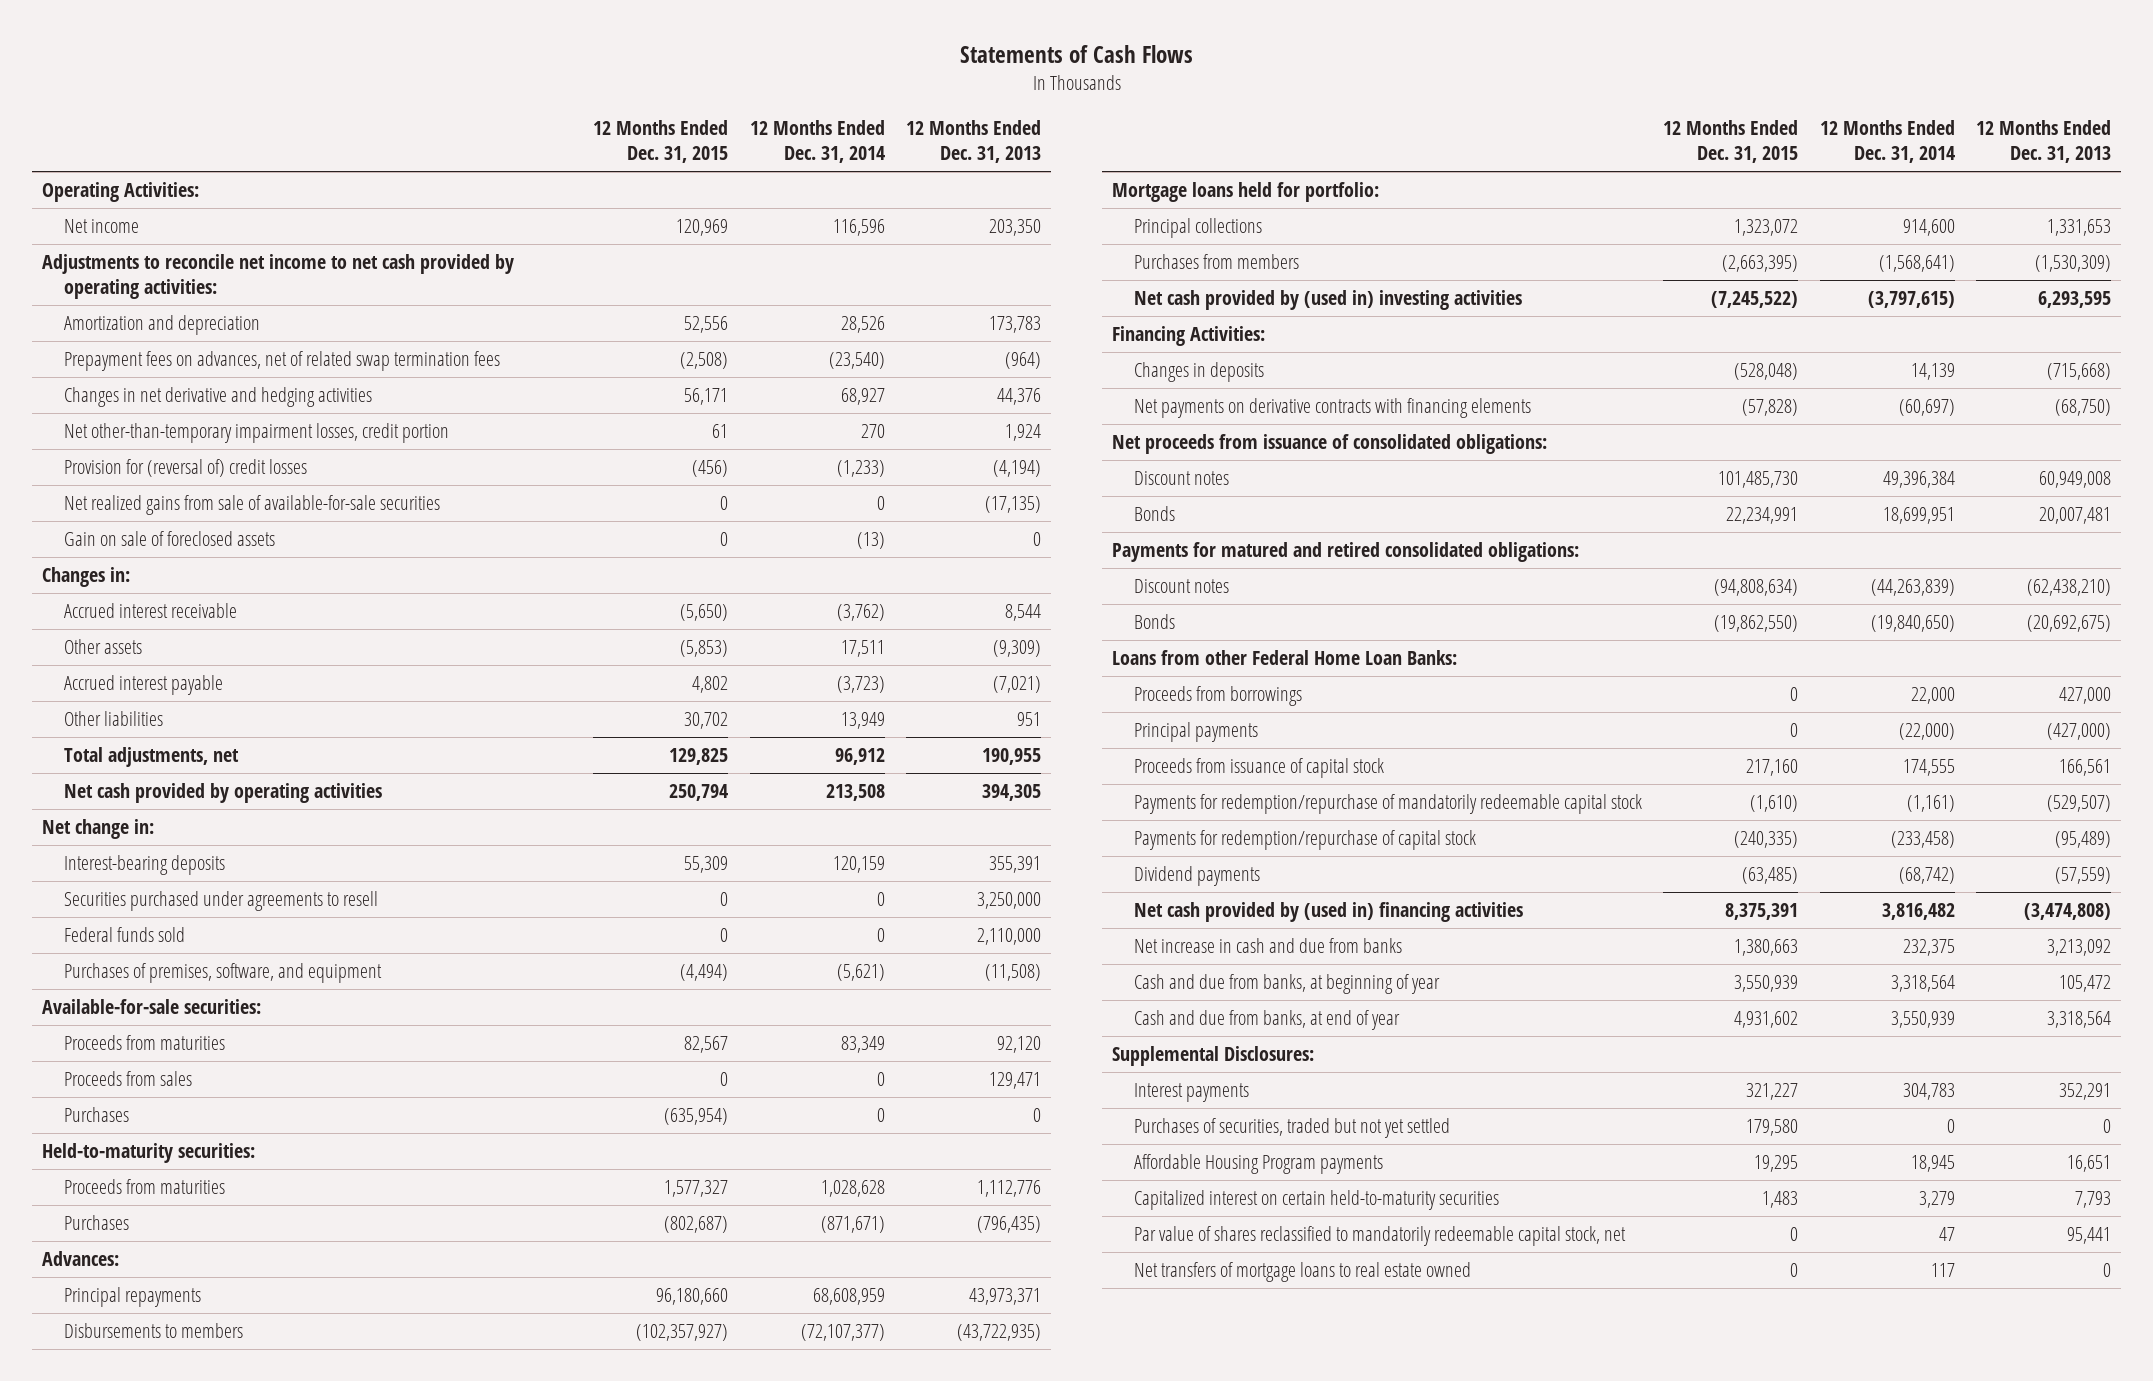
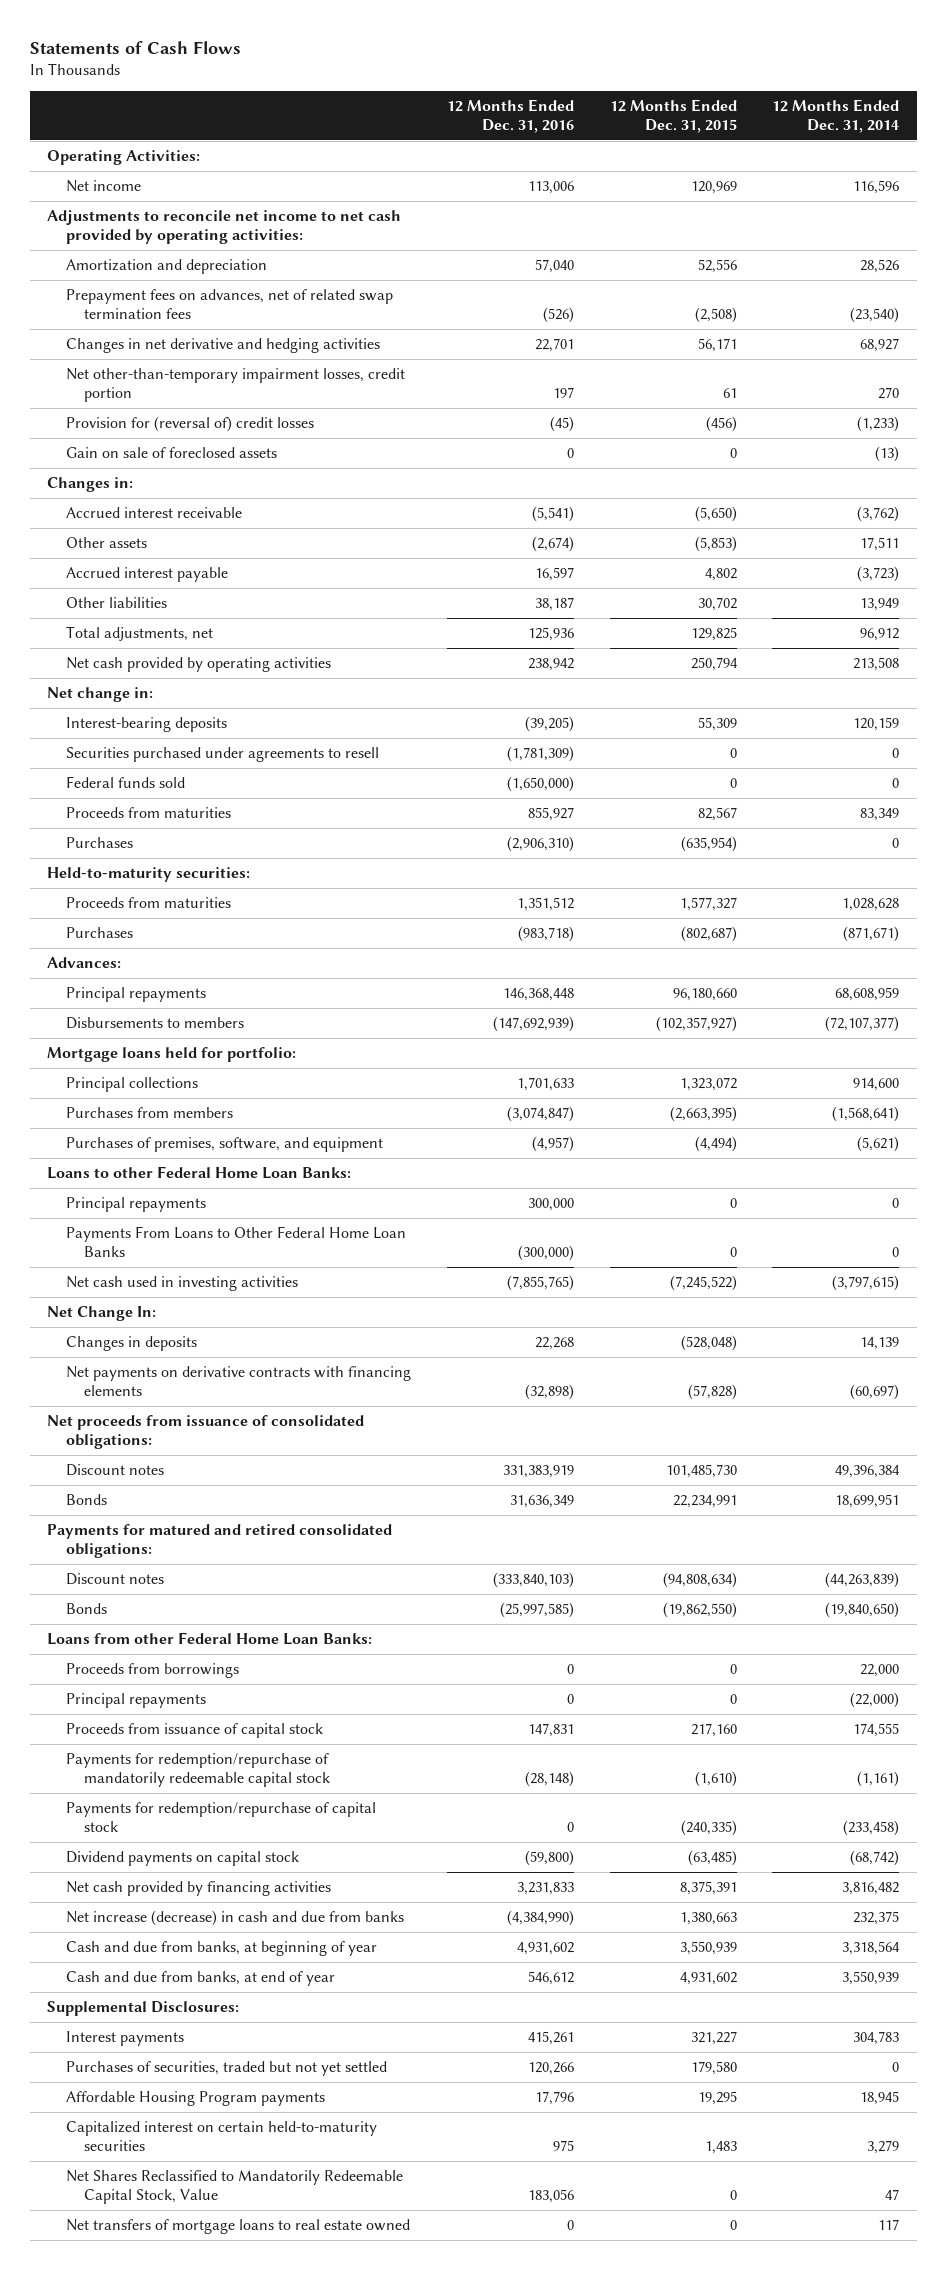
- | 12 Months Ended Dec. 31, 2015 | 12 Months Ended Dec. 31, 2014 | 12 Months Ended Dec. 31, 2013
+ | 12 Months Ended Dec. 31, 2016 | 12 Months Ended Dec. 31, 2015 | 12 Months Ended Dec. 31, 2014
- Net realized gains from sale of available-for-sale securities | 0 | 0 | (17,135)
- Available-for-sale securities:
- Proceeds from sales | 0 | 0 | 129,471
- Net cash provided by (used in) investing activities | (7,245,522) | (3,797,615) | 6,293,595
- Financing Activities:
moved down: Purchases of premises, software, and equipment | (4,957) | (4,494) | (5,621)
+ Loans to other Federal Home Loan Banks:
+ Principal repayments | 300,000 | 0 | 0
+ Payments From Loans to Other Federal Home Loan Banks | (300,000) | 0 | 0
+ Net cash used in investing activities | (7,855,765) | (7,245,522) | (3,797,615)
+ Net Change In:
- Principal payments | 0 | (22,000) | (427,000)
+ Principal repayments | 0 | 0 | (22,000)
- Dividend payments | (63,485) | (68,742) | (57,559)
- Net cash provided by (used in) financing activities | 8,375,391 | 3,816,482 | (3,474,808)
- Net increase in cash and due from banks | 1,380,663 | 232,375 | 3,213,092
+ Dividend payments on capital stock | (59,800) | (63,485) | (68,742)
+ Net cash provided by financing activities | 3,231,833 | 8,375,391 | 3,816,482
+ Net increase (decrease) in cash and due from banks | (4,384,990) | 1,380,663 | 232,375
- Par value of shares reclassified to mandatorily redeemable capital stock, net | 0 | 47 | 95,441
+ Net Shares Reclassified to Mandatorily Redeemable Capital Stock, Value | 183,056 | 0 | 47

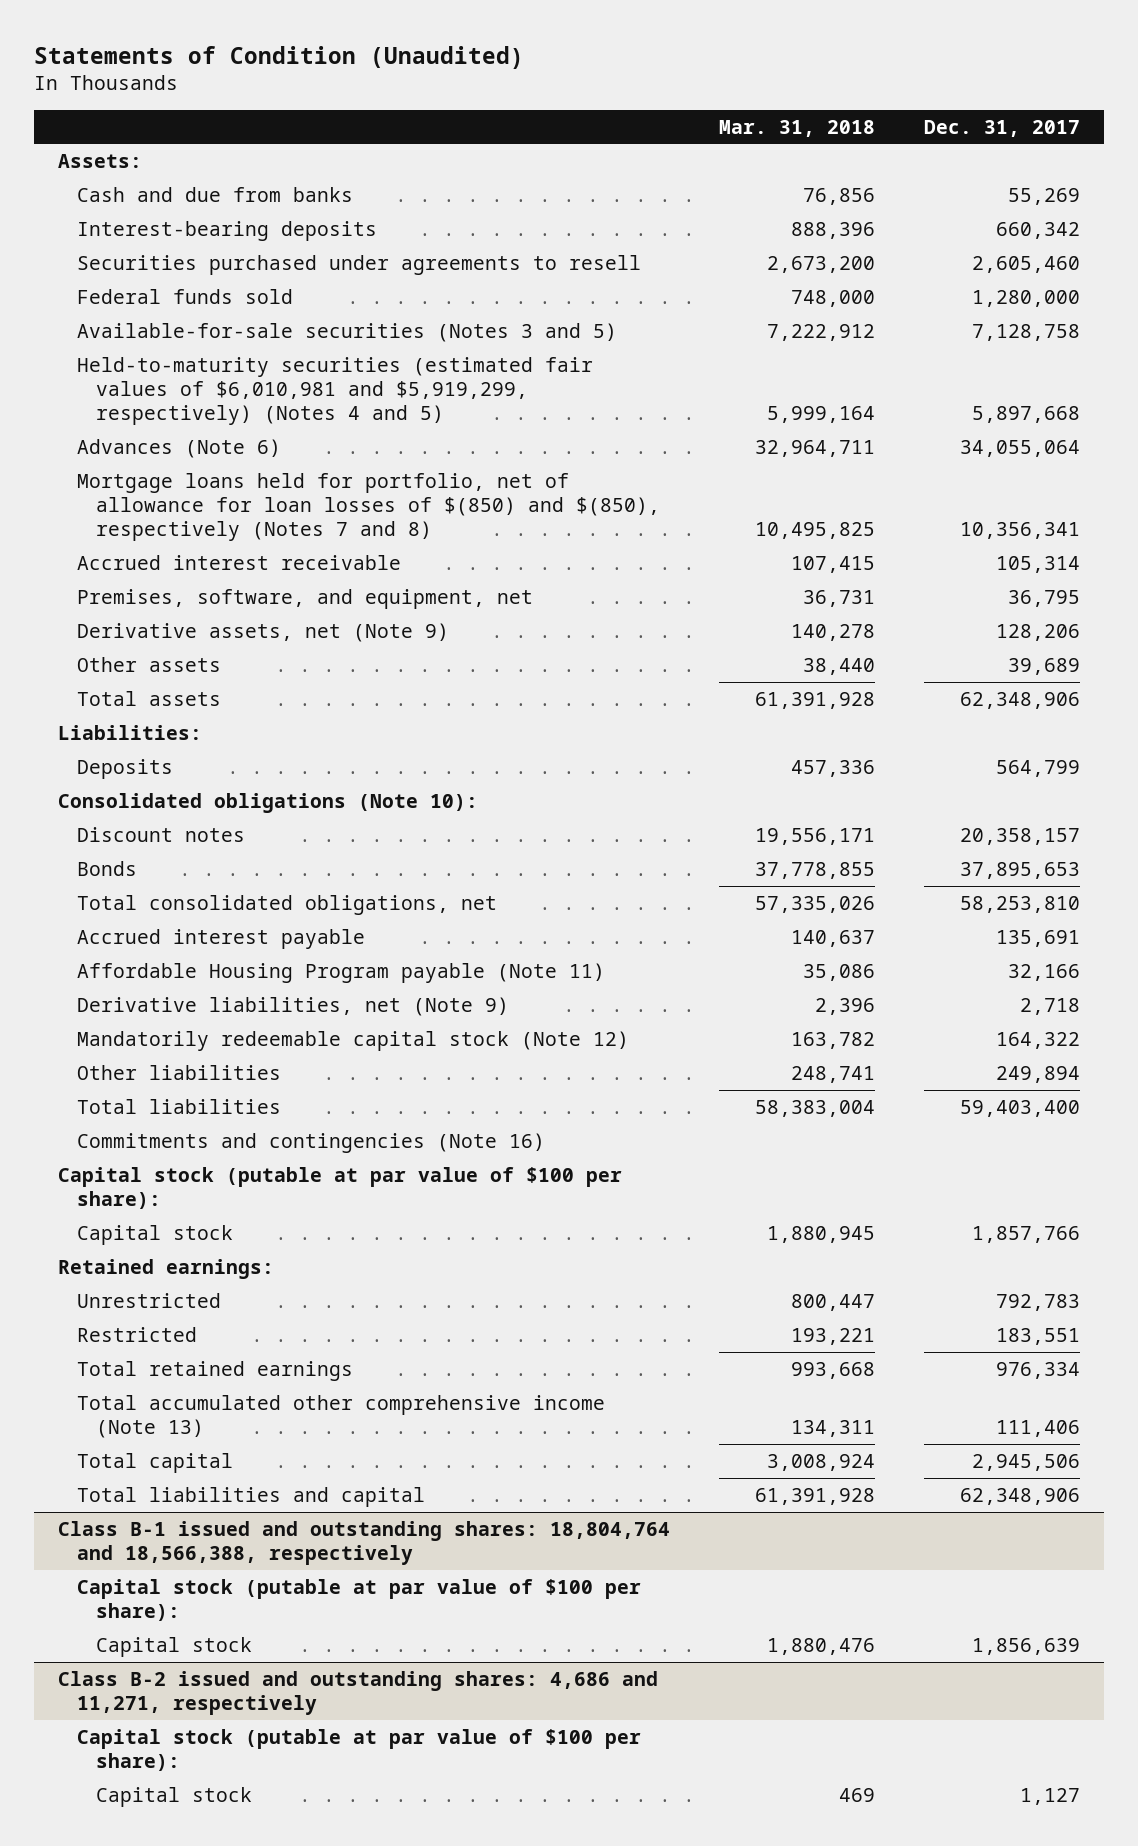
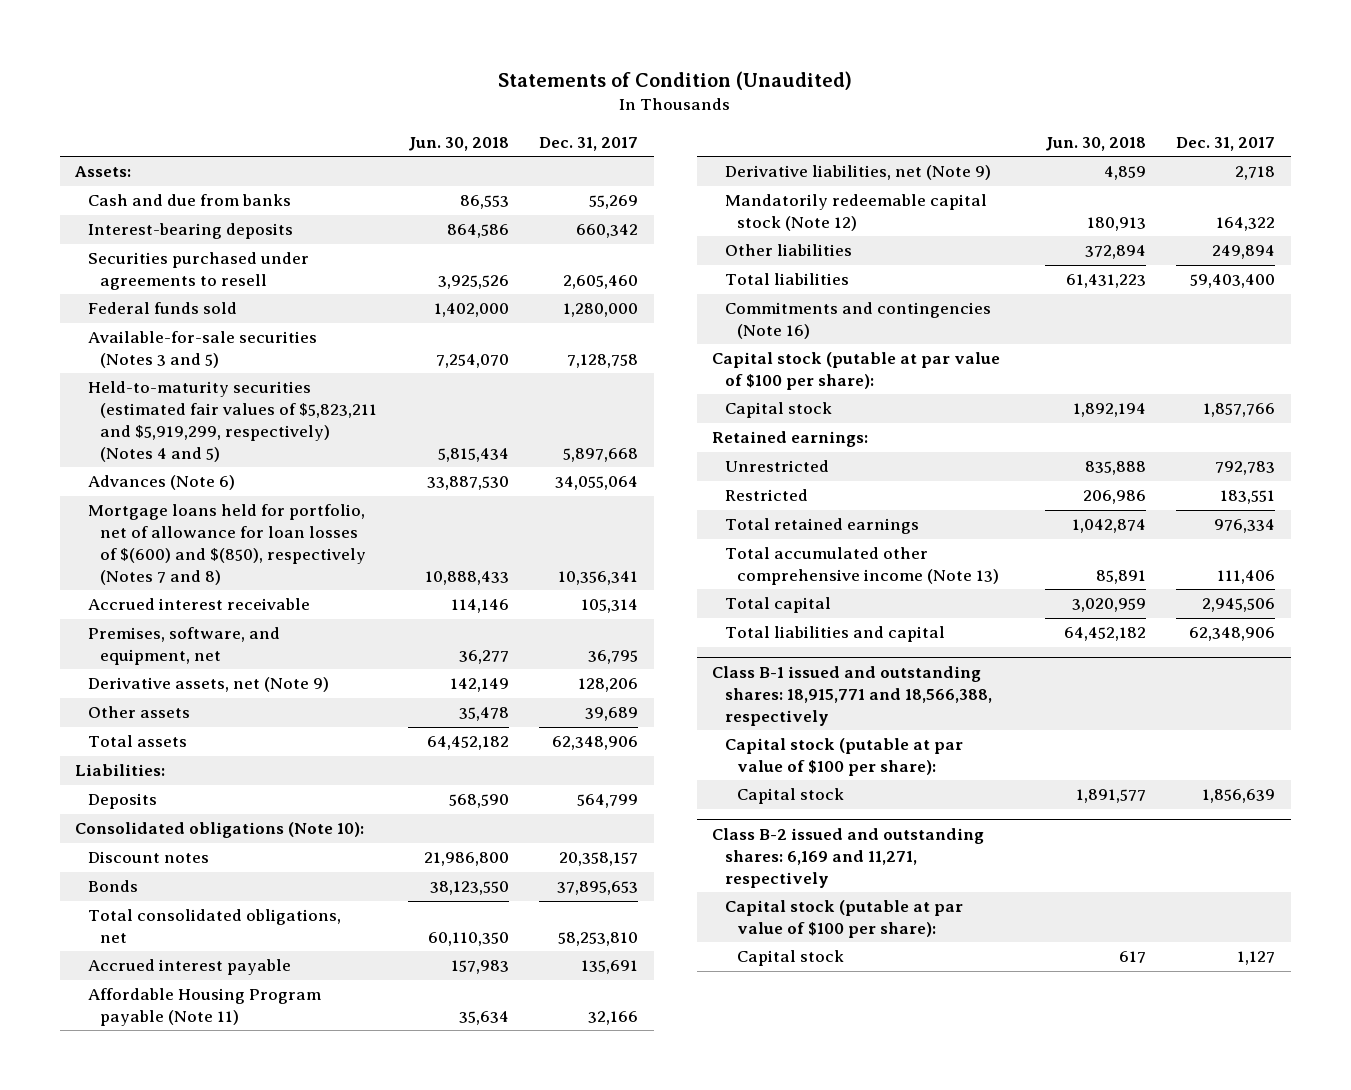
- | Mar. 31, 2018 | Dec. 31, 2017
+ | Jun. 30, 2018 | Dec. 31, 2017
- Held-to-maturity securities (estimated fair values of $6,010,981 and $5,919,299, respectively) (Notes 4 and 5) | 5,999,164 | 5,897,668
+ Held-to-maturity securities (estimated fair values of $5,823,211 and $5,919,299, respectively) (Notes 4 and 5) | 5,815,434 | 5,897,668
- Mortgage loans held for portfolio, net of allowance for loan losses of $(850) and $(850), respectively (Notes 7 and 8) | 10,495,825 | 10,356,341
+ Mortgage loans held for portfolio, net of allowance for loan losses of $(600) and $(850), respectively (Notes 7 and 8) | 10,888,433 | 10,356,341
- Class B-1 issued and outstanding shares: 18,804,764 and 18,566,388, respectively
+ Class B-1 issued and outstanding shares: 18,915,771 and 18,566,388, respectively
- Class B-2 issued and outstanding shares: 4,686 and 11,271, respectively
+ Class B-2 issued and outstanding shares: 6,169 and 11,271, respectively

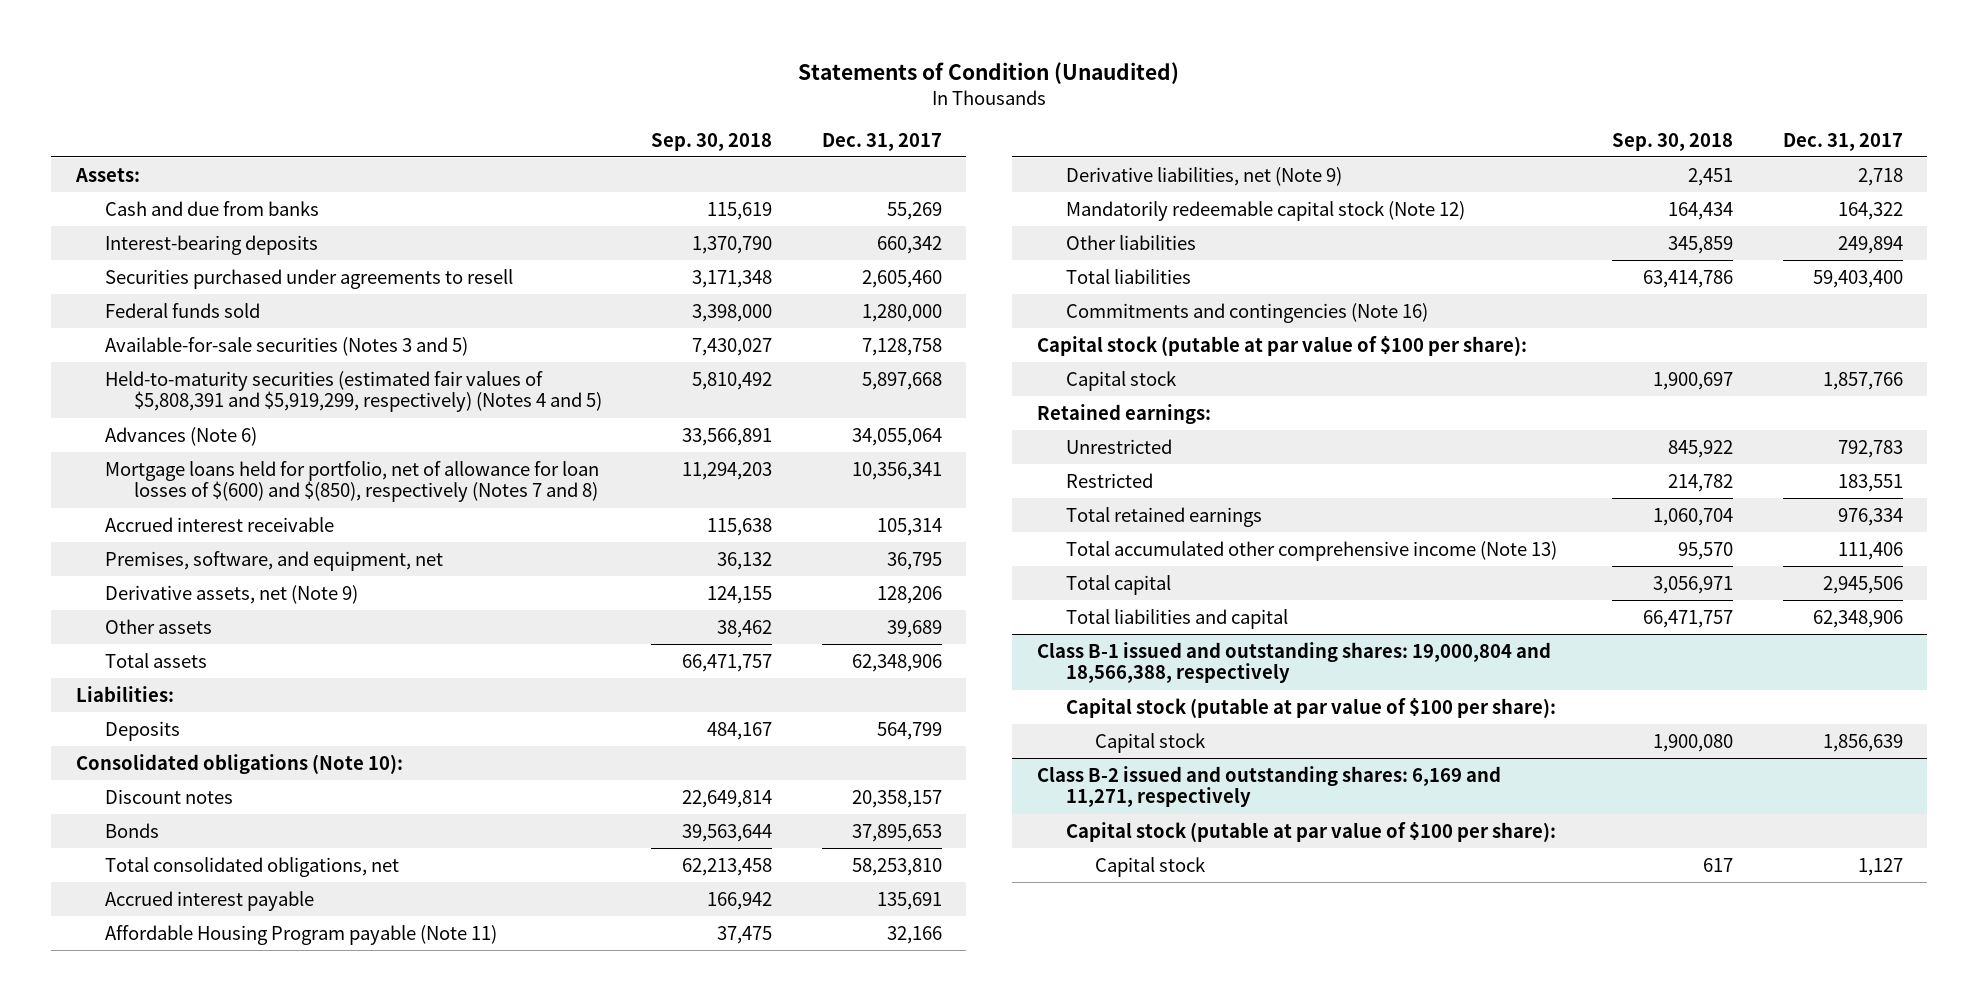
- | Jun. 30, 2018 | Dec. 31, 2017
+ | Sep. 30, 2018 | Dec. 31, 2017
- Held-to-maturity securities (estimated fair values of $5,823,211 and $5,919,299, respectively) (Notes 4 and 5) | 5,815,434 | 5,897,668
+ Held-to-maturity securities (estimated fair values of $5,808,391 and $5,919,299, respectively) (Notes 4 and 5) | 5,810,492 | 5,897,668
- Class B-1 issued and outstanding shares: 18,915,771 and 18,566,388, respectively
+ Class B-1 issued and outstanding shares: 19,000,804 and 18,566,388, respectively

